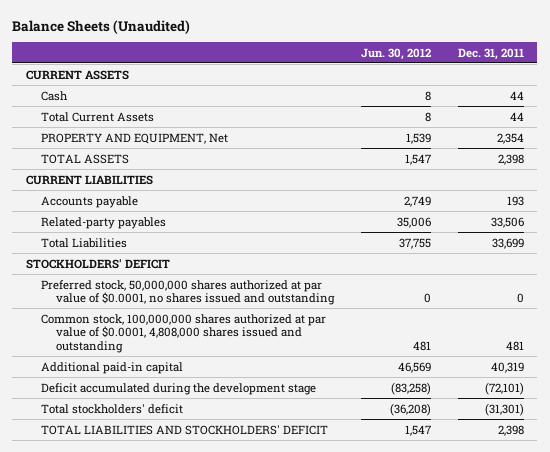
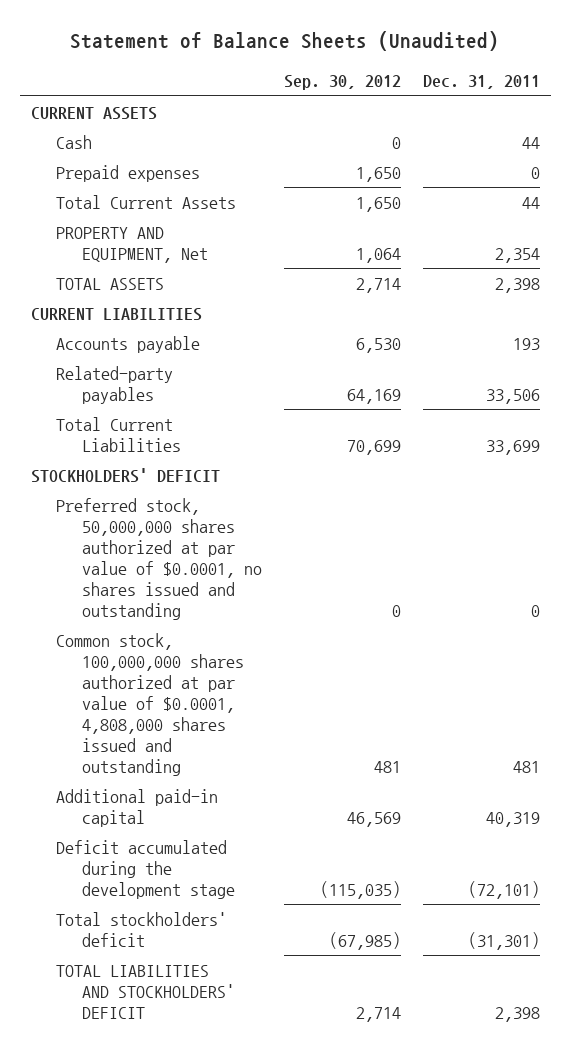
- Balance Sheets (Unaudited)
+ Statement of Balance Sheets (Unaudited)
- | Jun. 30, 2012 | Dec. 31, 2011
+ | Sep. 30, 2012 | Dec. 31, 2011
+ Prepaid expenses | 1,650 | 0
- Total Liabilities | 37,755 | 33,699
+ Total Current Liabilities | 70,699 | 33,699

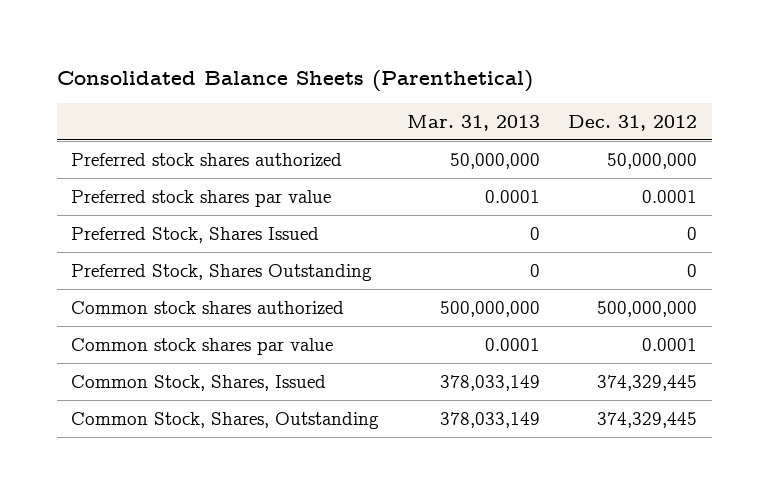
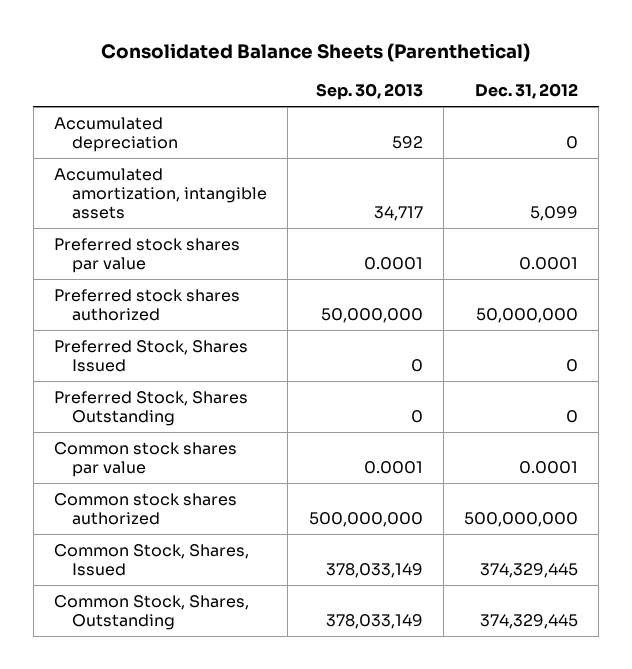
- | Mar. 31, 2013 | Dec. 31, 2012
+ | Sep. 30, 2013 | Dec. 31, 2012
+ Accumulated depreciation | 592 | 0
+ Accumulated amortization, intangible assets | 34,717 | 5,099
moved down: Preferred stock shares authorized | 50,000,000 | 50,000,000
moved down: Common stock shares authorized | 500,000,000 | 500,000,000

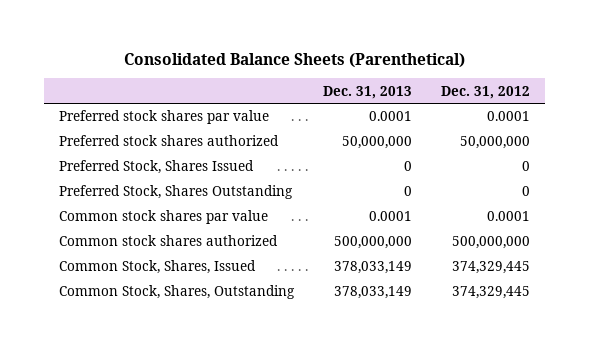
- | Sep. 30, 2013 | Dec. 31, 2012
+ | Dec. 31, 2013 | Dec. 31, 2012
- Accumulated depreciation | 592 | 0
- Accumulated amortization, intangible assets | 34,717 | 5,099

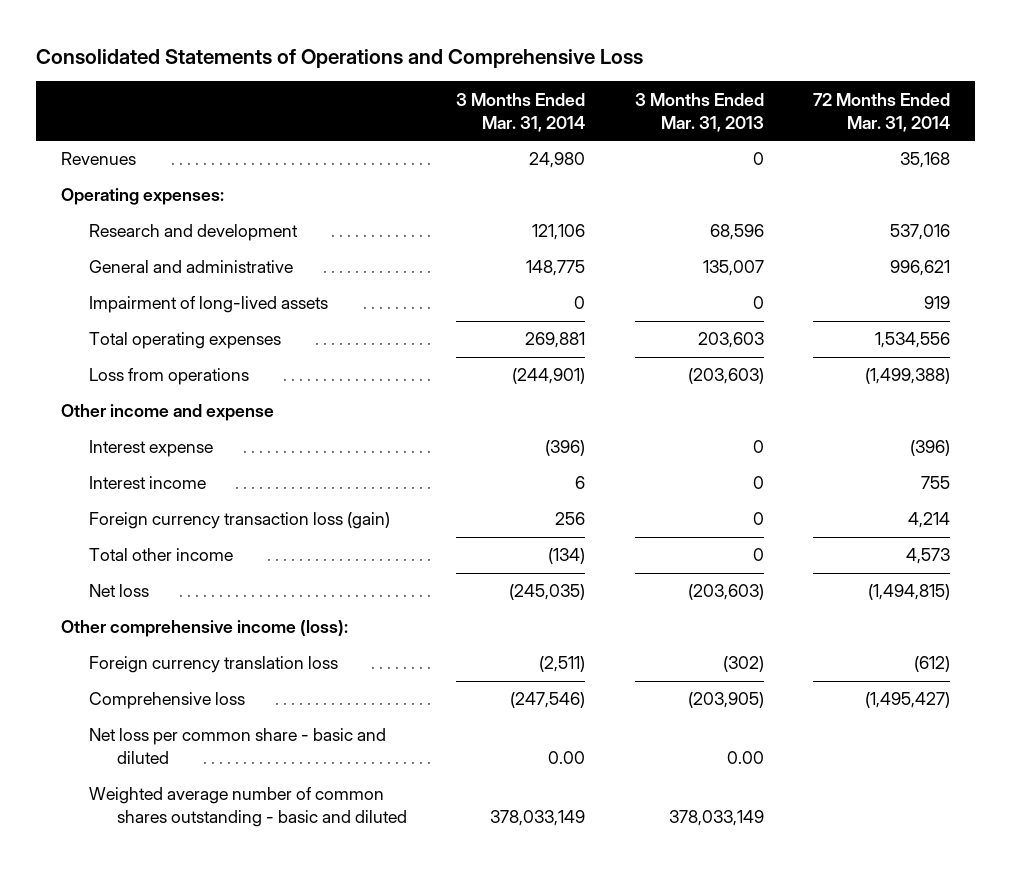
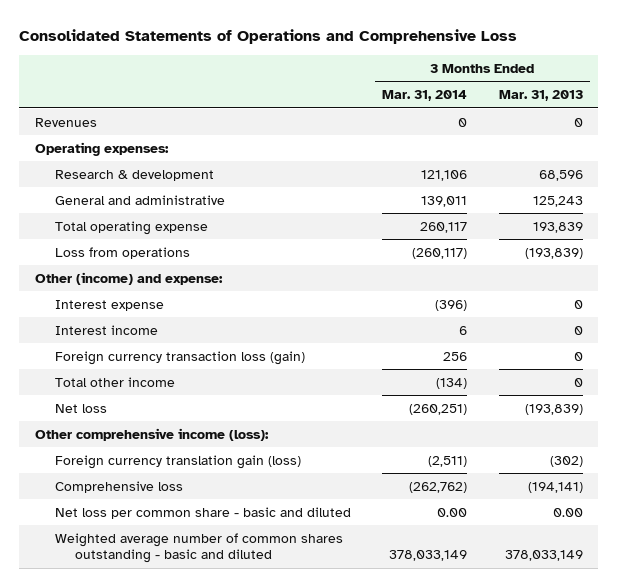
- | 3 Months Ended Mar. 31, 2014 | 3 Months Ended Mar. 31, 2013 | 72 Months Ended Mar. 31, 2014
+ | 3 Months Ended Mar. 31, 2014 | 3 Months Ended Mar. 31, 2013
- Revenues | 24,980 | 0 | 35,168
+ Revenues | 0 | 0
- Research and development | 121,106 | 68,596 | 537,016
- General and administrative | 148,775 | 135,007 | 996,621
- Impairment of long-lived assets | 0 | 0 | 919
- Total operating expenses | 269,881 | 203,603 | 1,534,556
- Loss from operations | (244,901) | (203,603) | (1,499,388)
- Other income and expense
+ Research & development | 121,106 | 68,596
+ General and administrative | 139,011 | 125,243
+ Total operating expense | 260,117 | 193,839
+ Loss from operations | (260,117) | (193,839)
+ Other (income) and expense:
- Net loss | (245,035) | (203,603) | (1,494,815)
+ Net loss | (260,251) | (193,839)
- Foreign currency translation loss | (2,511) | (302) | (612)
- Comprehensive loss | (247,546) | (203,905) | (1,495,427)
+ Foreign currency translation gain (loss) | (2,511) | (302)
+ Comprehensive loss | (262,762) | (194,141)

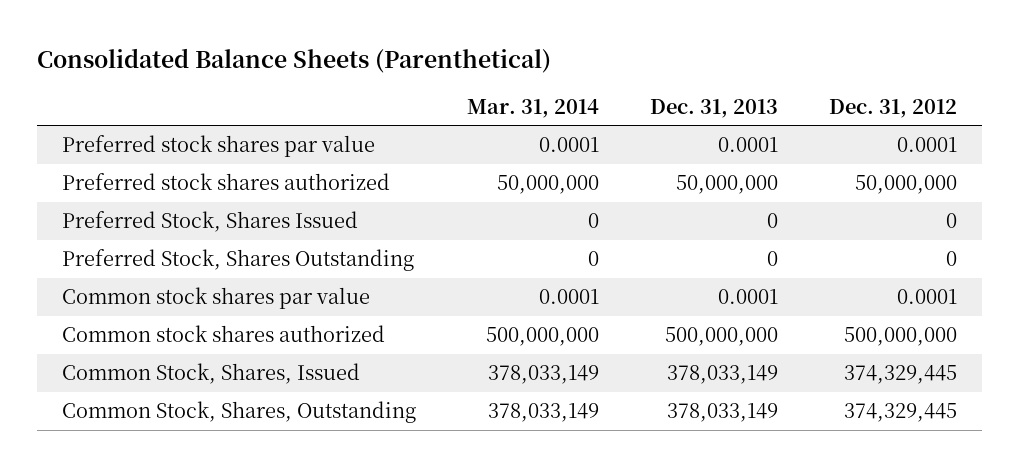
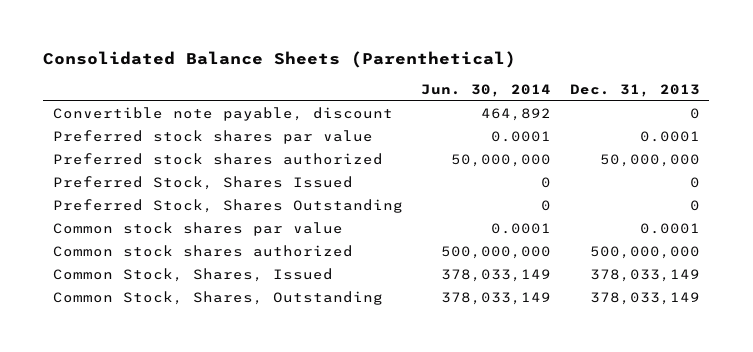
- | Mar. 31, 2014 | Dec. 31, 2013 | Dec. 31, 2012
+ | Jun. 30, 2014 | Dec. 31, 2013
+ Convertible note payable, discount | 464,892 | 0

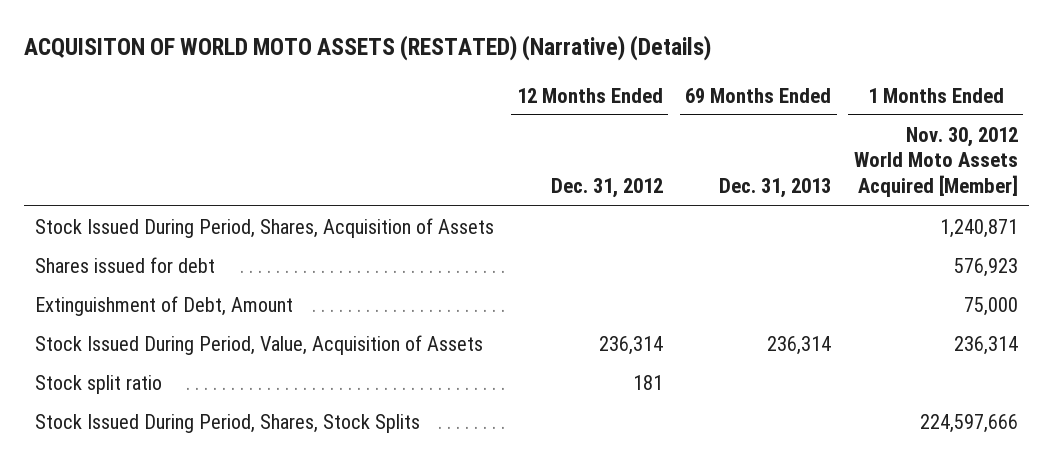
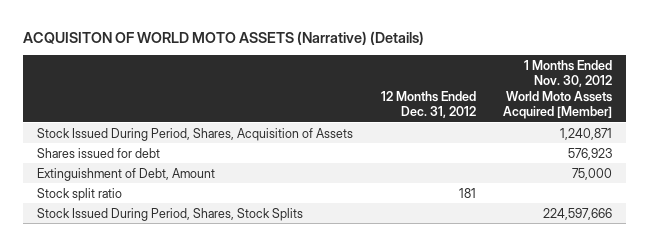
- ACQUISITON OF WORLD MOTO ASSETS (RESTATED) (Narrative) (Details)
+ ACQUISITON OF WORLD MOTO ASSETS (Narrative) (Details)
- | 12 Months Ended Dec. 31, 2012 | 69 Months Ended Dec. 31, 2013 | 1 Months Ended Nov. 30, 2012 World Moto Assets Acquired [Member]
+ | 12 Months Ended Dec. 31, 2012 | 1 Months Ended Nov. 30, 2012 World Moto Assets Acquired [Member]
- Stock Issued During Period, Value, Acquisition of Assets | 236,314 | 236,314 | 236,314

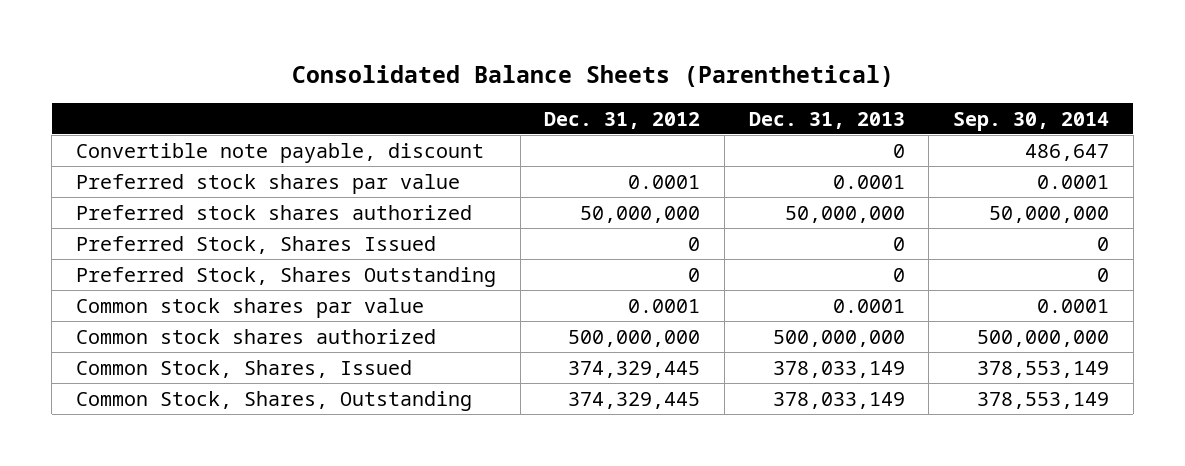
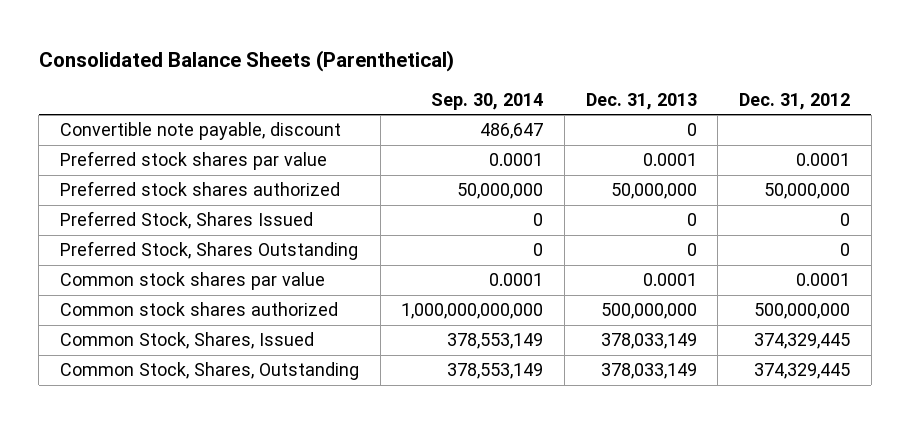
- | Dec. 31, 2012 | Dec. 31, 2013 | Sep. 30, 2014
+ | Sep. 30, 2014 | Dec. 31, 2013 | Dec. 31, 2012
- Common stock shares authorized | 500,000,000 | 500,000,000 | 500,000,000
+ Common stock shares authorized | 1,000,000,000,000 | 500,000,000 | 500,000,000

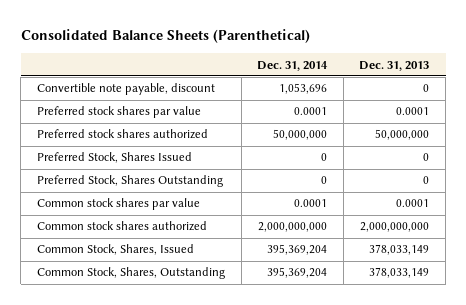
- | Sep. 30, 2014 | Dec. 31, 2013 | Dec. 31, 2012
+ | Dec. 31, 2014 | Dec. 31, 2013
- Common stock shares authorized | 1,000,000,000,000 | 500,000,000 | 500,000,000
+ Common stock shares authorized | 2,000,000,000 | 2,000,000,000

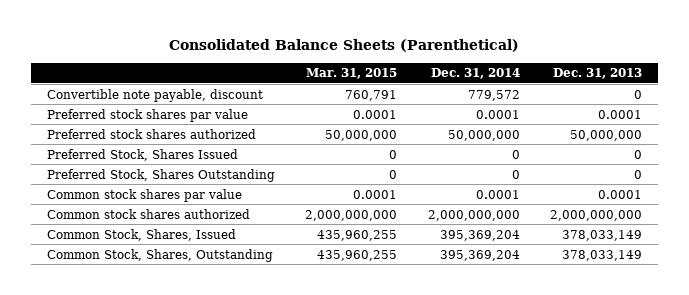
- | Dec. 31, 2014 | Dec. 31, 2013
+ | Mar. 31, 2015 | Dec. 31, 2014 | Dec. 31, 2013
- Convertible note payable, discount | 1,053,696 | 0
+ Convertible note payable, discount | 760,791 | 779,572 | 0

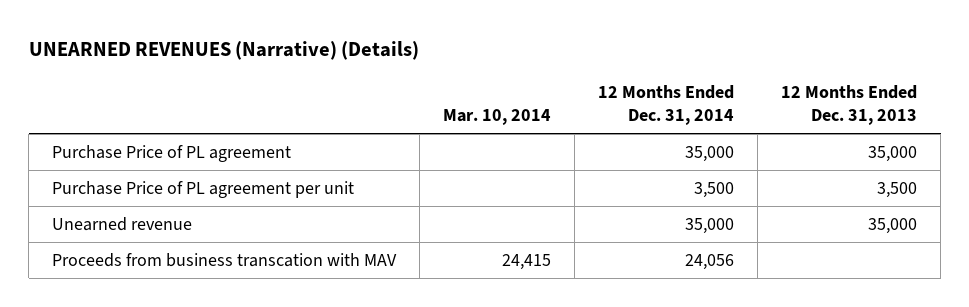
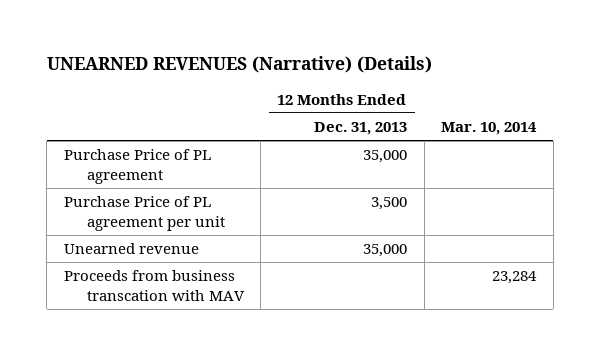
- | Mar. 10, 2014 | 12 Months Ended Dec. 31, 2014 | 12 Months Ended Dec. 31, 2013
+ | 12 Months Ended Dec. 31, 2013 | Mar. 10, 2014
- Proceeds from business transcation with MAV | 24,415 | 24,056 |
+ Proceeds from business transcation with MAV | | 23,284

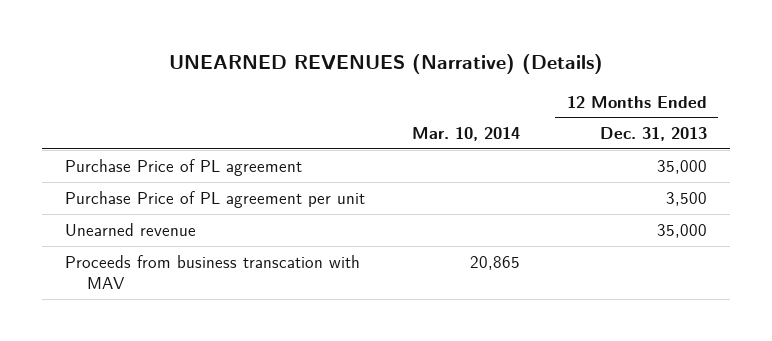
- | 12 Months Ended Dec. 31, 2013 | Mar. 10, 2014
+ | Mar. 10, 2014 | 12 Months Ended Dec. 31, 2013
- Proceeds from business transcation with MAV | | 23,284
+ Proceeds from business transcation with MAV | 20,865 |

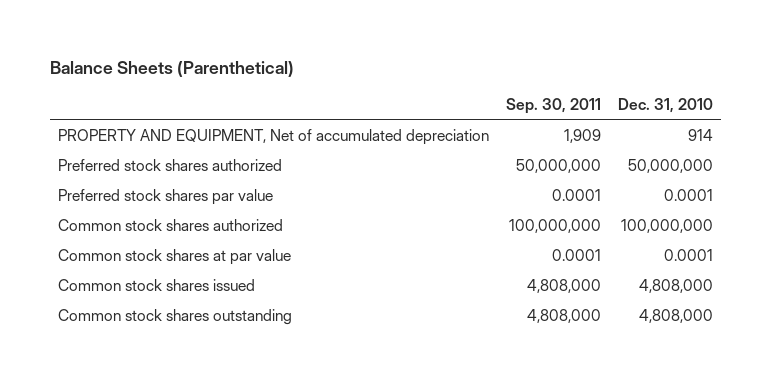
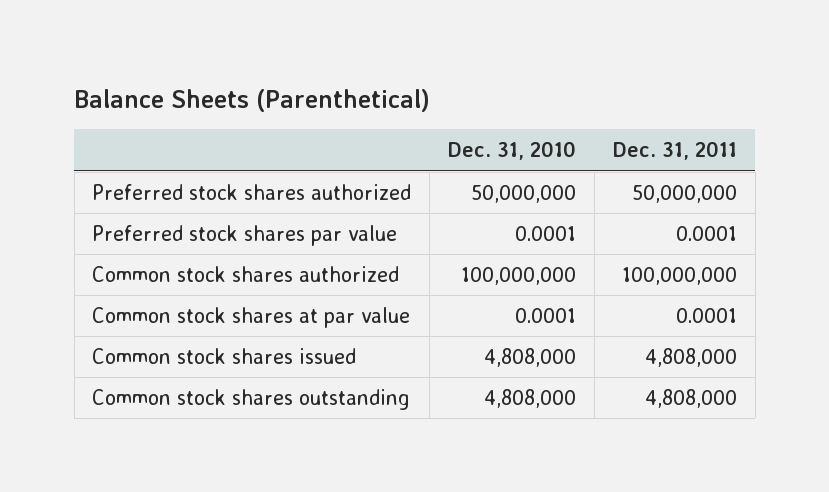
- | Sep. 30, 2011 | Dec. 31, 2010
+ | Dec. 31, 2010 | Dec. 31, 2011
- PROPERTY AND EQUIPMENT, Net of accumulated depreciation | 1,909 | 914

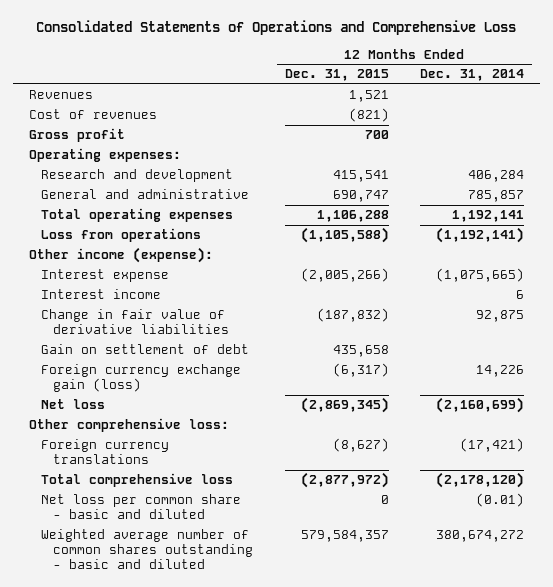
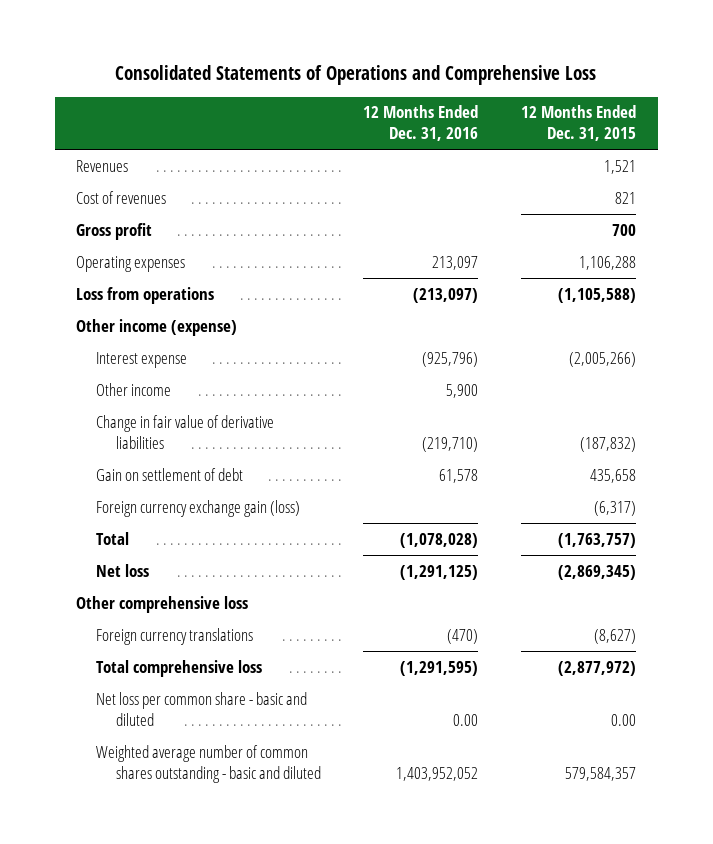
- | 12 Months Ended Dec. 31, 2015 | 12 Months Ended Dec. 31, 2014
+ | 12 Months Ended Dec. 31, 2016 | 12 Months Ended Dec. 31, 2015
- Cost of revenues | (821) |
+ Cost of revenues | | 821
- Operating expenses:
- Research and development | 415,541 | 406,284
- General and administrative | 690,747 | 785,857
- Total operating expenses | 1,106,288 | 1,192,141
+ Operating expenses | 213,097 | 1,106,288
- Other income (expense):
+ Other income (expense)
- Interest income | | 6
+ Other income | 5,900 |
+ Total | (1,078,028) | (1,763,757)
- Other comprehensive loss:
+ Other comprehensive loss
- Net loss per common share - basic and diluted | 0 | (0.01)
+ Net loss per common share - basic and diluted | 0.00 | 0.00

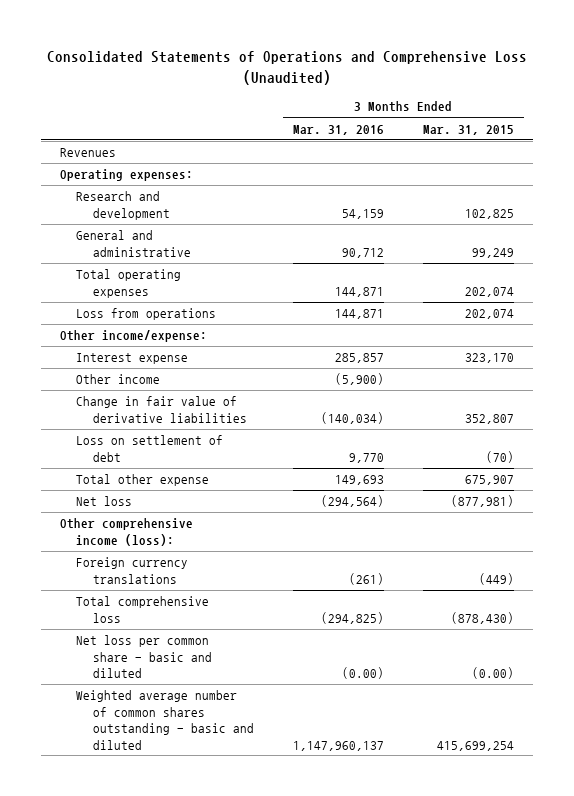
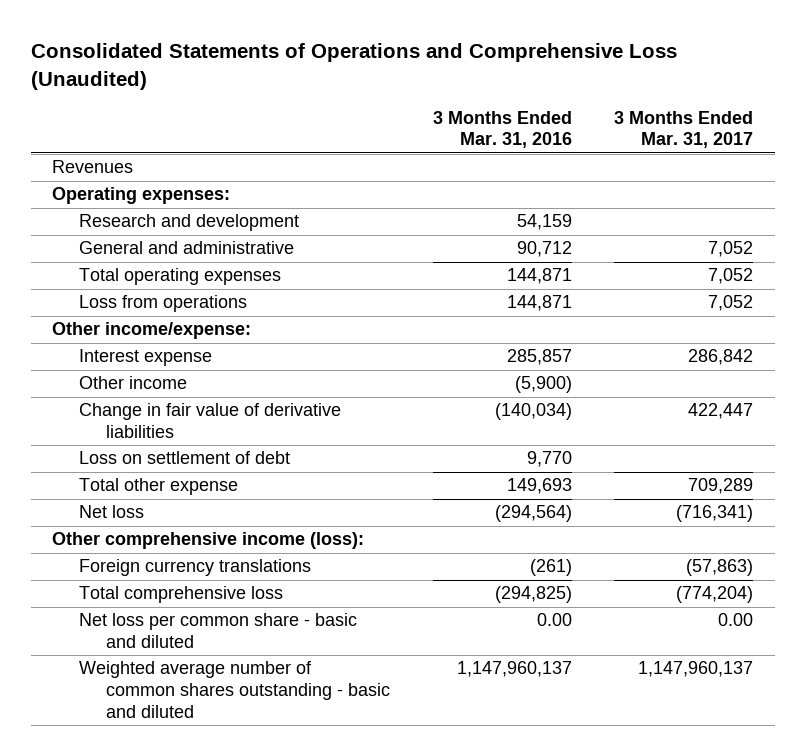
- | 3 Months Ended Mar. 31, 2016 | 3 Months Ended Mar. 31, 2015
+ | 3 Months Ended Mar. 31, 2016 | 3 Months Ended Mar. 31, 2017
- Net loss per common share - basic and diluted | (0.00) | (0.00)
+ Net loss per common share - basic and diluted | 0.00 | 0.00

